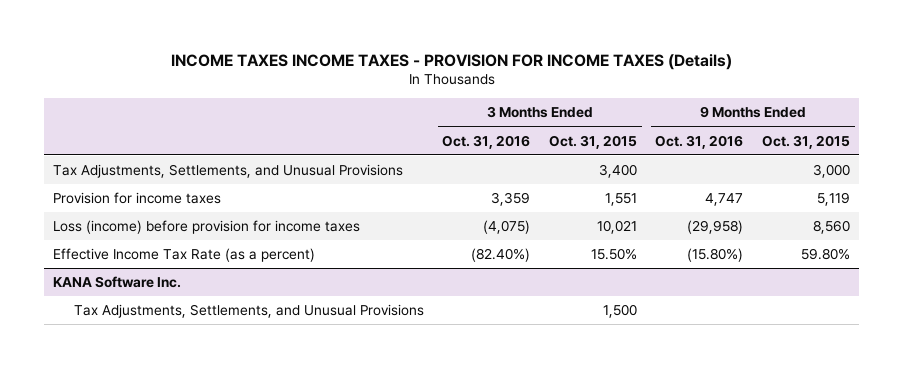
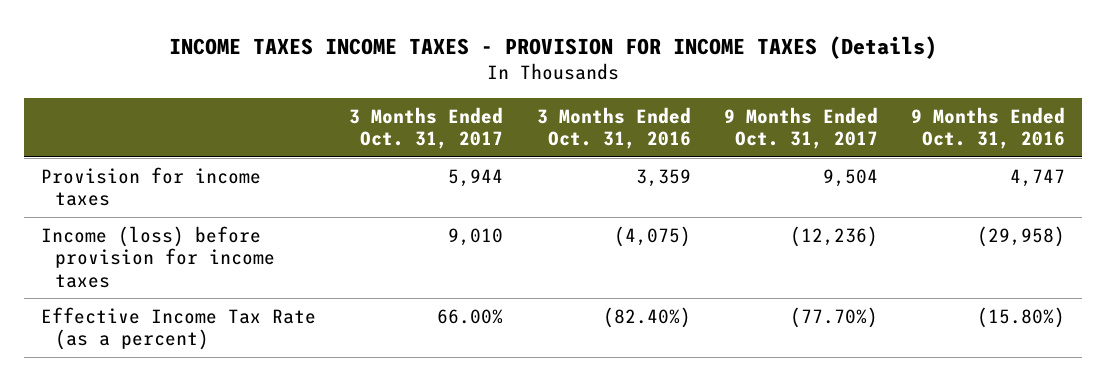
- | 3 Months Ended Oct. 31, 2016 | 3 Months Ended Oct. 31, 2015 | 9 Months Ended Oct. 31, 2016 | 9 Months Ended Oct. 31, 2015
+ | 3 Months Ended Oct. 31, 2017 | 3 Months Ended Oct. 31, 2016 | 9 Months Ended Oct. 31, 2017 | 9 Months Ended Oct. 31, 2016
- Tax Adjustments, Settlements, and Unusual Provisions | | 3,400 | | 3,000
- Loss (income) before provision for income taxes | (4,075) | 10,021 | (29,958) | 8,560
+ Income (loss) before provision for income taxes | 9,010 | (4,075) | (12,236) | (29,958)
- KANA Software Inc.
- Tax Adjustments, Settlements, and Unusual Provisions | | 1,500 | |

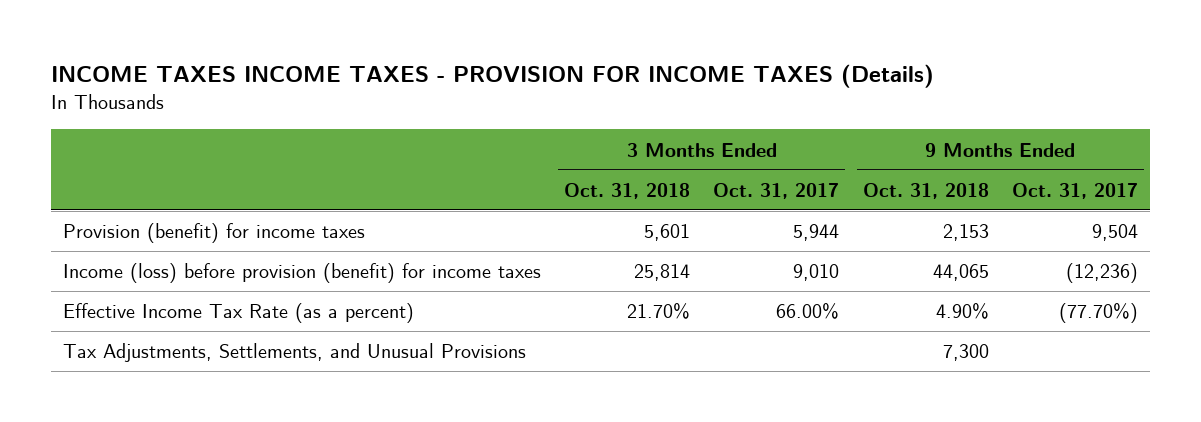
- | 3 Months Ended Oct. 31, 2017 | 3 Months Ended Oct. 31, 2016 | 9 Months Ended Oct. 31, 2017 | 9 Months Ended Oct. 31, 2016
+ | 3 Months Ended Oct. 31, 2018 | 3 Months Ended Oct. 31, 2017 | 9 Months Ended Oct. 31, 2018 | 9 Months Ended Oct. 31, 2017
- Provision for income taxes | 5,944 | 3,359 | 9,504 | 4,747
- Income (loss) before provision for income taxes | 9,010 | (4,075) | (12,236) | (29,958)
+ Provision (benefit) for income taxes | 5,601 | 5,944 | 2,153 | 9,504
+ Income (loss) before provision (benefit) for income taxes | 25,814 | 9,010 | 44,065 | (12,236)
+ Tax Adjustments, Settlements, and Unusual Provisions | | | 7,300 |

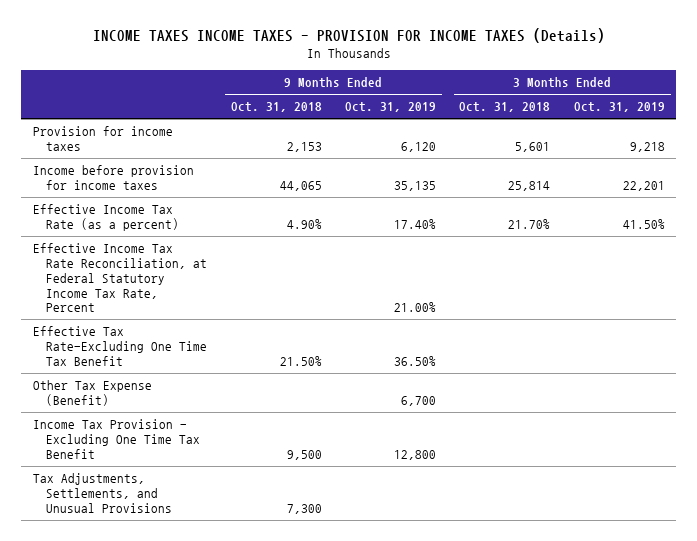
- | 3 Months Ended Oct. 31, 2018 | 3 Months Ended Oct. 31, 2017 | 9 Months Ended Oct. 31, 2018 | 9 Months Ended Oct. 31, 2017
+ | 9 Months Ended Oct. 31, 2018 | 9 Months Ended Oct. 31, 2019 | 3 Months Ended Oct. 31, 2018 | 3 Months Ended Oct. 31, 2019
- Provision (benefit) for income taxes | 5,601 | 5,944 | 2,153 | 9,504
- Income (loss) before provision (benefit) for income taxes | 25,814 | 9,010 | 44,065 | (12,236)
+ Provision for income taxes | 2,153 | 6,120 | 5,601 | 9,218
+ Income before provision for income taxes | 44,065 | 35,135 | 25,814 | 22,201
+ Effective Income Tax Rate Reconciliation, at Federal Statutory Income Tax Rate, Percent | | 21.00% | |
+ Effective Tax Rate-Excluding One Time Tax Benefit | 21.50% | 36.50% | |
+ Other Tax Expense (Benefit) | | 6,700 | |
+ Income Tax Provision - Excluding One Time Tax Benefit | 9,500 | 12,800 | |

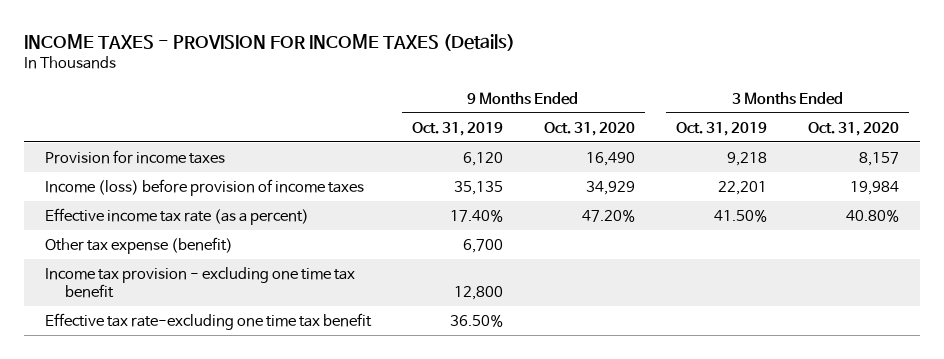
- INCOME TAXES INCOME TAXES - PROVISION FOR INCOME TAXES (Details)
+ INCOME TAXES - PROVISION FOR INCOME TAXES (Details)
- | 9 Months Ended Oct. 31, 2018 | 9 Months Ended Oct. 31, 2019 | 3 Months Ended Oct. 31, 2018 | 3 Months Ended Oct. 31, 2019
+ | 9 Months Ended Oct. 31, 2019 | 9 Months Ended Oct. 31, 2020 | 3 Months Ended Oct. 31, 2019 | 3 Months Ended Oct. 31, 2020
- Income before provision for income taxes | 44,065 | 35,135 | 25,814 | 22,201
- Effective Income Tax Rate (as a percent) | 4.90% | 17.40% | 21.70% | 41.50%
- Effective Income Tax Rate Reconciliation, at Federal Statutory Income Tax Rate, Percent | | 21.00% | |
- Effective Tax Rate-Excluding One Time Tax Benefit | 21.50% | 36.50% | |
- Other Tax Expense (Benefit) | | 6,700 | |
- Income Tax Provision - Excluding One Time Tax Benefit | 9,500 | 12,800 | |
- Tax Adjustments, Settlements, and Unusual Provisions | 7,300 | | |
+ Income (loss) before provision of income taxes | 35,135 | 34,929 | 22,201 | 19,984
+ Effective income tax rate (as a percent) | 17.40% | 47.20% | 41.50% | 40.80%
+ Other tax expense (benefit) | 6,700 | | |
+ Income tax provision - excluding one time tax benefit | 12,800 | | |
+ Effective tax rate-excluding one time tax benefit | 36.50% | | |

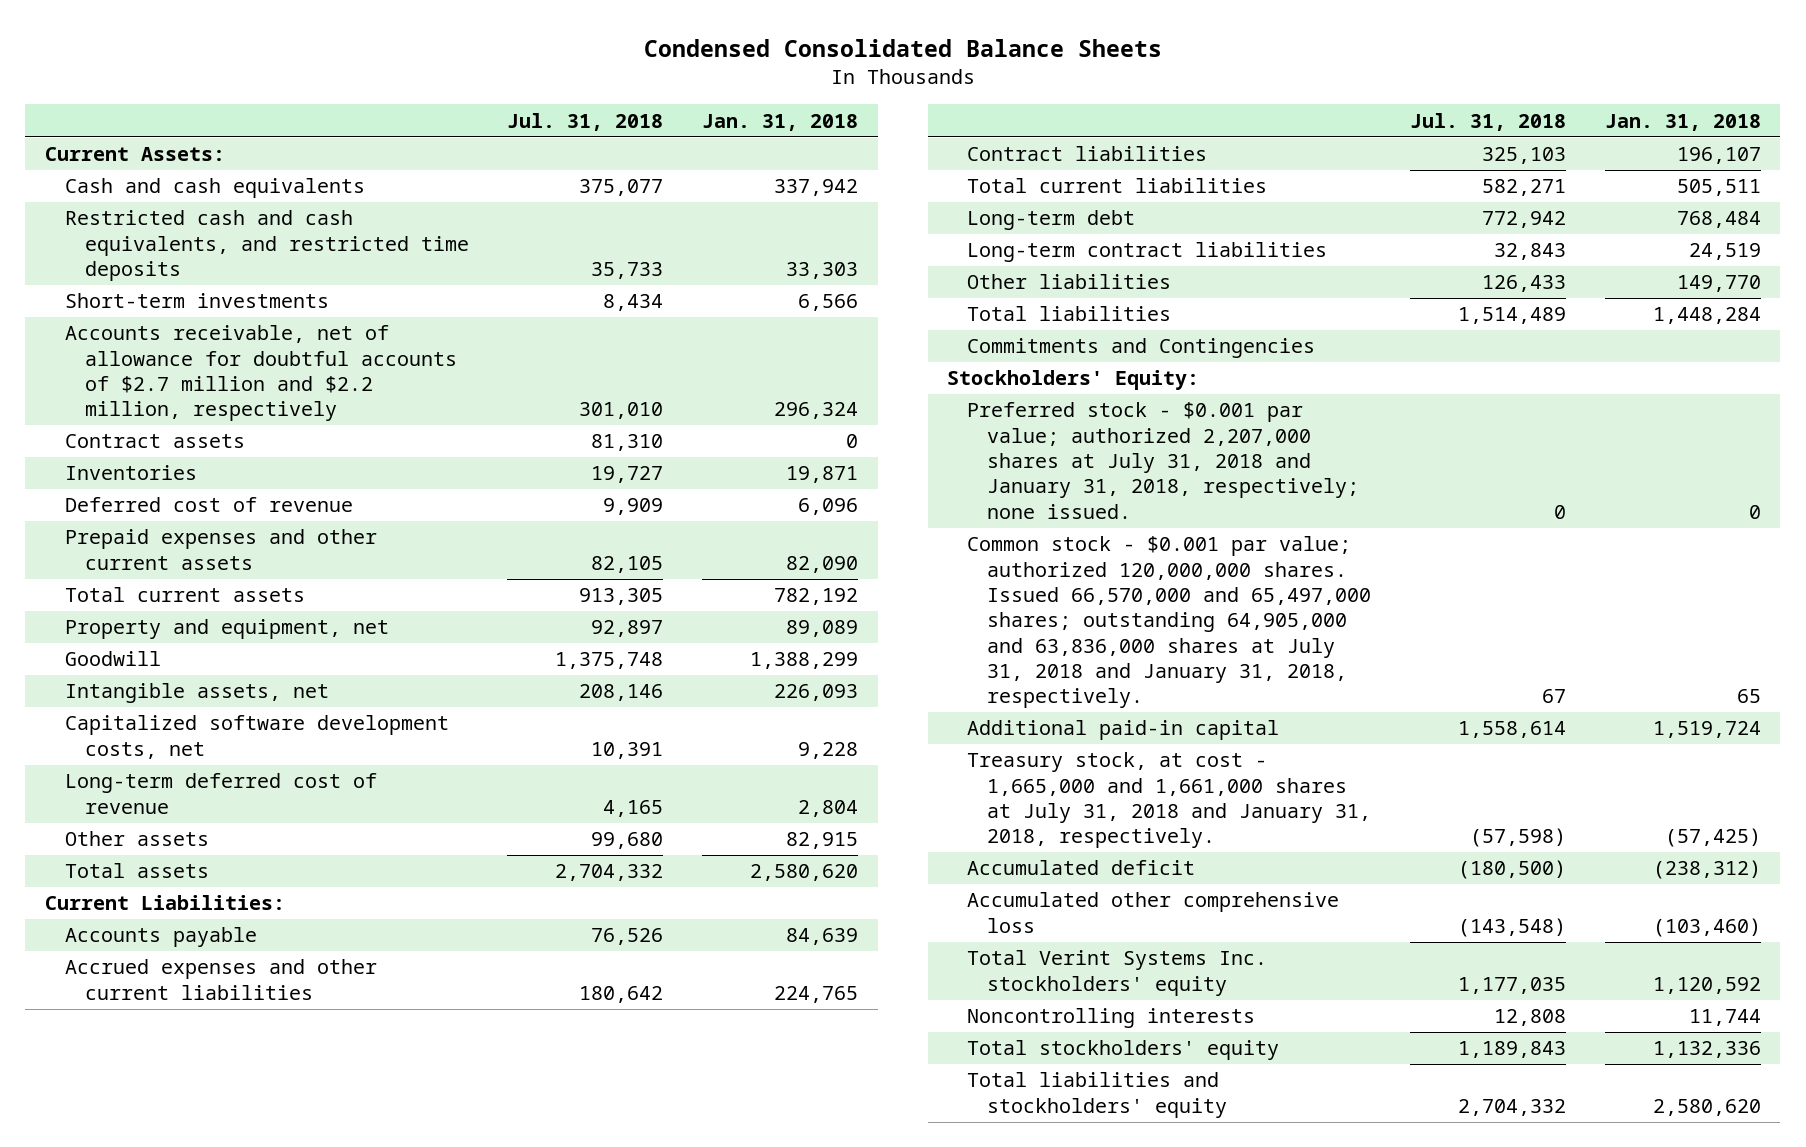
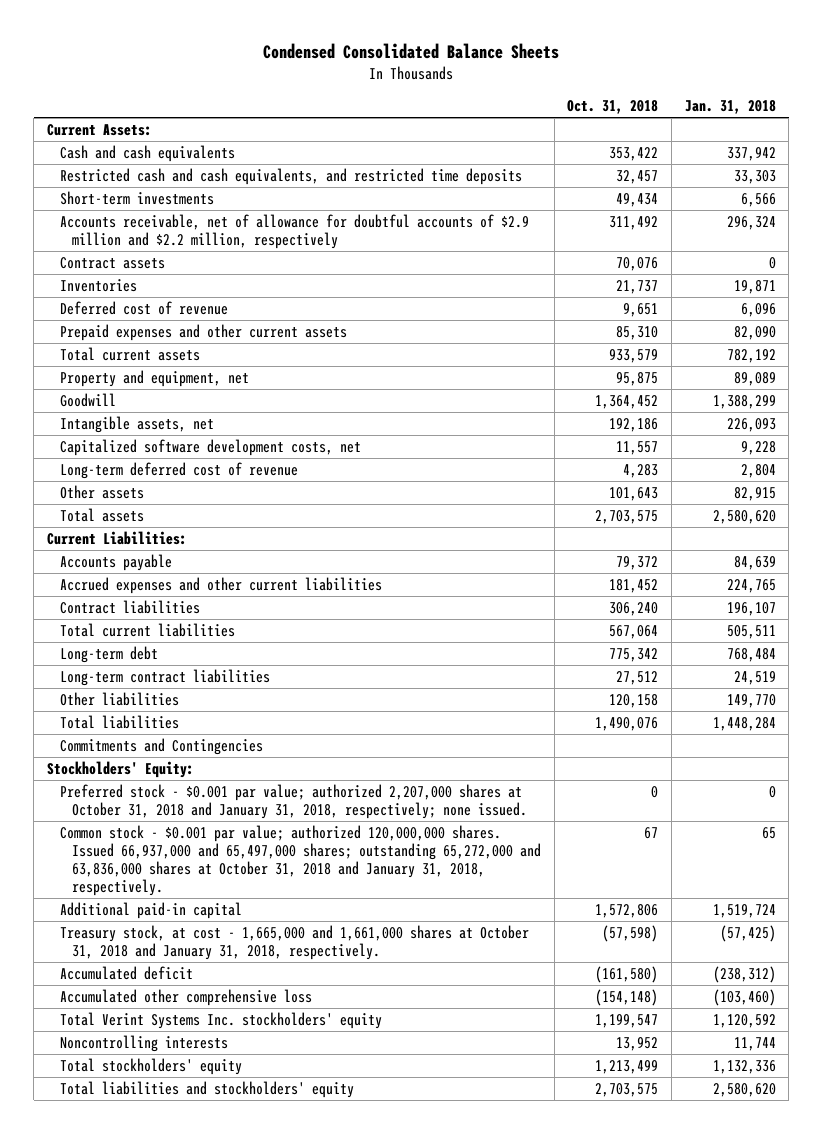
- | Jul. 31, 2018 | Jan. 31, 2018
+ | Oct. 31, 2018 | Jan. 31, 2018
- Accounts receivable, net of allowance for doubtful accounts of $2.7 million and $2.2 million, respectively | 301,010 | 296,324
+ Accounts receivable, net of allowance for doubtful accounts of $2.9 million and $2.2 million, respectively | 311,492 | 296,324
- Preferred stock - $0.001 par value; authorized 2,207,000 shares at July 31, 2018 and January 31, 2018, respectively; none issued. | 0 | 0
- Common stock - $0.001 par value; authorized 120,000,000 shares. Issued 66,570,000 and 65,497,000 shares; outstanding 64,905,000 and 63,836,000 shares at July 31, 2018 and January 31, 2018, respectively. | 67 | 65
+ Preferred stock - $0.001 par value; authorized 2,207,000 shares at October 31, 2018 and January 31, 2018, respectively; none issued. | 0 | 0
+ Common stock - $0.001 par value; authorized 120,000,000 shares. Issued 66,937,000 and 65,497,000 shares; outstanding 65,272,000 and 63,836,000 shares at October 31, 2018 and January 31, 2018, respectively. | 67 | 65
- Treasury stock, at cost - 1,665,000 and 1,661,000 shares at July 31, 2018 and January 31, 2018, respectively. | (57,598) | (57,425)
+ Treasury stock, at cost - 1,665,000 and 1,661,000 shares at October 31, 2018 and January 31, 2018, respectively. | (57,598) | (57,425)

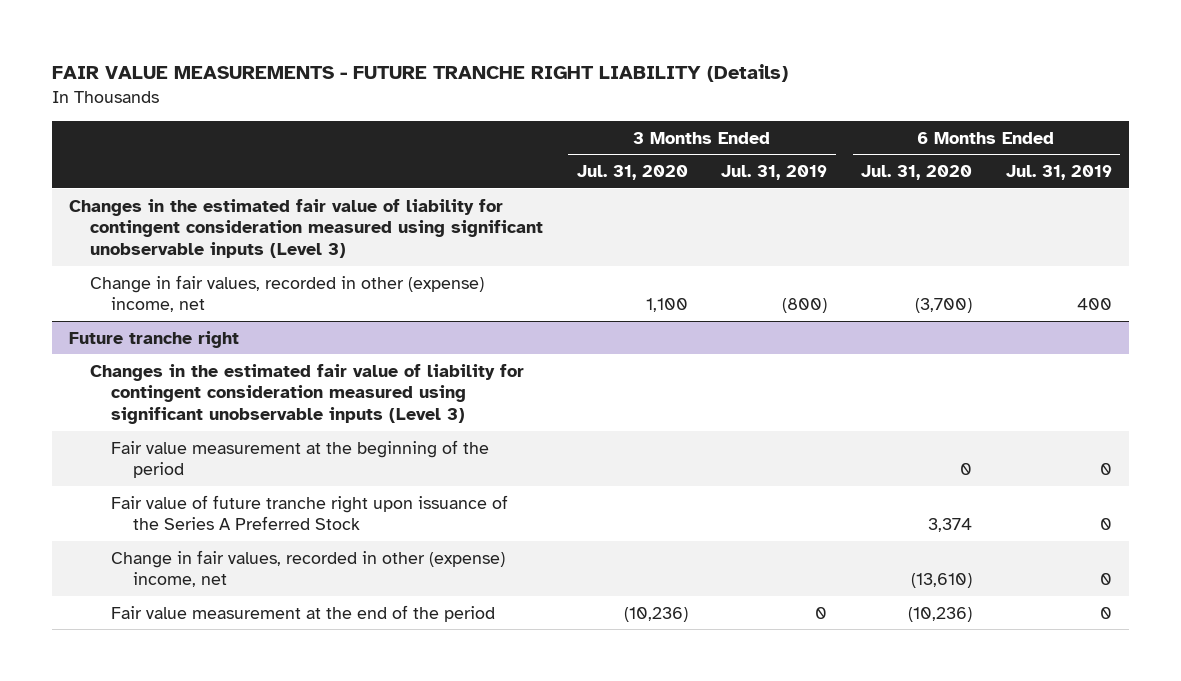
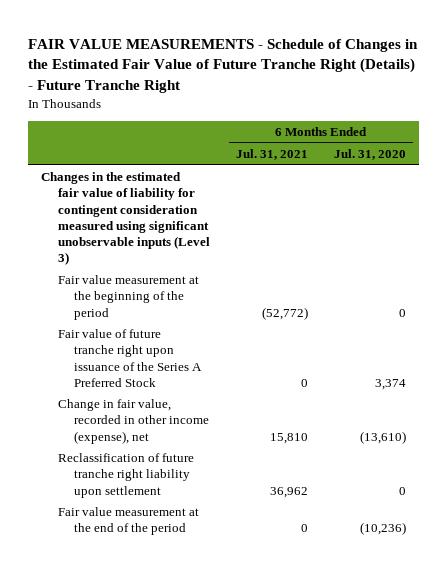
- FAIR VALUE MEASUREMENTS - FUTURE TRANCHE RIGHT LIABILITY (Details)
+ FAIR VALUE MEASUREMENTS - Schedule of Changes in the Estimated Fair Value of Future Tranche Right (Details) - Future Tranche Right
- | 3 Months Ended Jul. 31, 2020 | 3 Months Ended Jul. 31, 2019 | 6 Months Ended Jul. 31, 2020 | 6 Months Ended Jul. 31, 2019
+ | 6 Months Ended Jul. 31, 2021 | 6 Months Ended Jul. 31, 2020
- Change in fair values, recorded in other (expense) income, net | 1,100 | (800) | (3,700) | 400
- Future tranche right
- Changes in the estimated fair value of liability for contingent consideration measured using significant unobservable inputs (Level 3)
- Change in fair values, recorded in other (expense) income, net | | | (13,610) | 0
+ Change in fair value, recorded in other income (expense), net | 15,810 | (13,610)
+ Reclassification of future tranche right liability upon settlement | 36,962 | 0

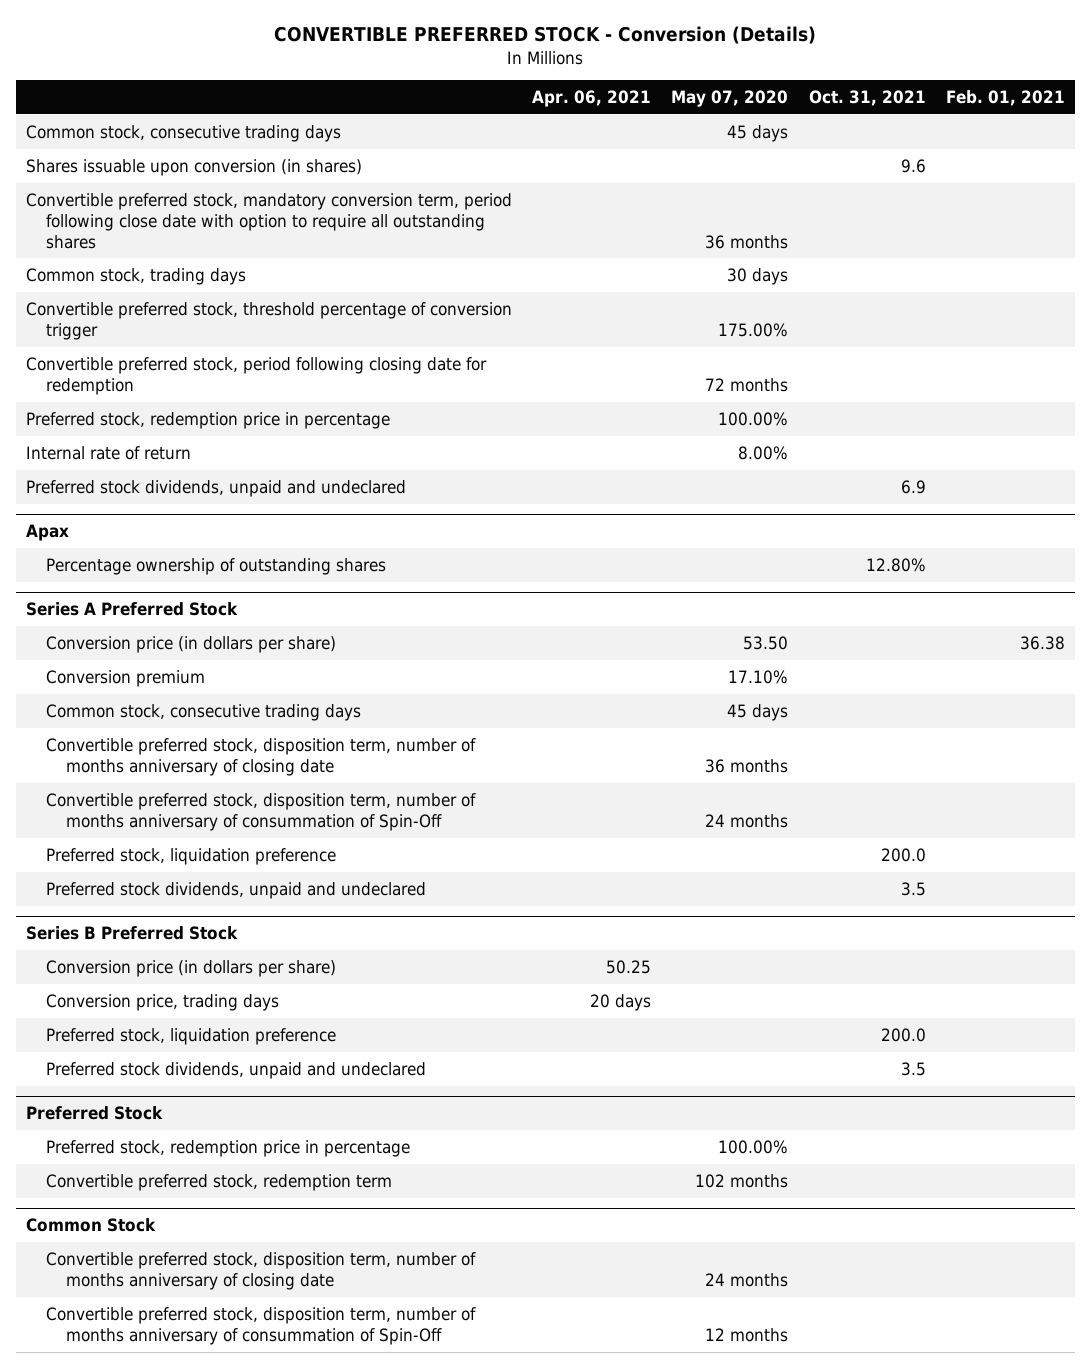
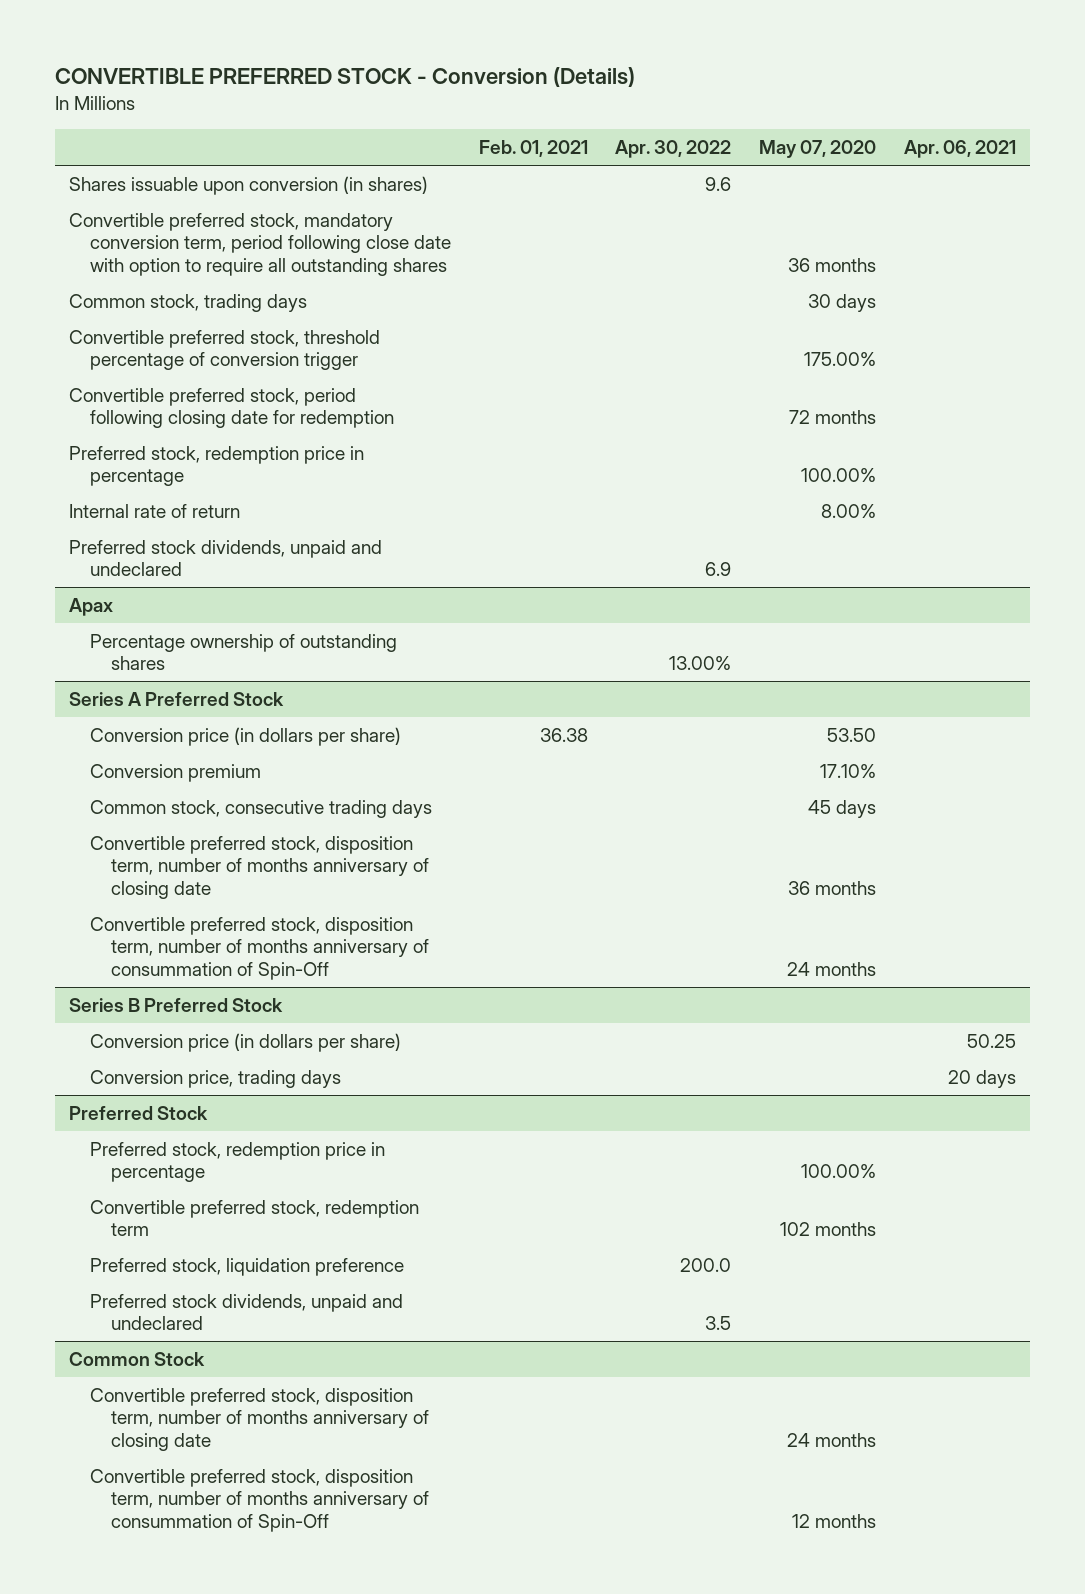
- | Apr. 06, 2021 | May 07, 2020 | Oct. 31, 2021 | Feb. 01, 2021
+ | Feb. 01, 2021 | Apr. 30, 2022 | May 07, 2020 | Apr. 06, 2021
- Common stock, consecutive trading days | | 45 days | |
@ Series A Preferred Stock
- Preferred stock, liquidation preference | | | 200.0 |
- Preferred stock dividends, unpaid and undeclared | | | 3.5 |
@ Series B Preferred Stock
- Preferred stock, liquidation preference | | | 200.0 |
- Preferred stock dividends, unpaid and undeclared | | | 3.5 |
@ Preferred Stock
+ Preferred stock, liquidation preference | | 200.0 | |
+ Preferred stock dividends, unpaid and undeclared | | 3.5 | |

